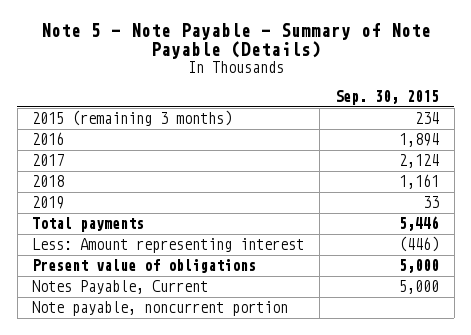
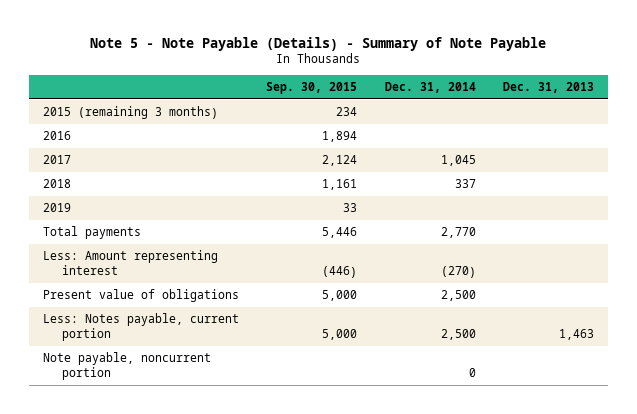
- Note 5 - Note Payable - Summary of Note Payable (Details)
+ Note 5 - Note Payable (Details) - Summary of Note Payable
- | Sep. 30, 2015
+ | Sep. 30, 2015 | Dec. 31, 2014 | Dec. 31, 2013
- Notes Payable, Current | 5,000
+ Less: Notes payable, current portion | 5,000 | 2,500 | 1,463

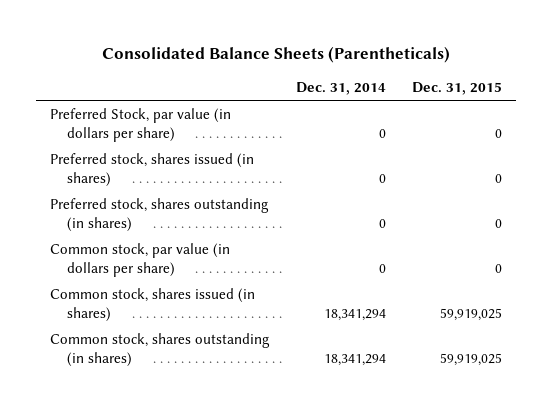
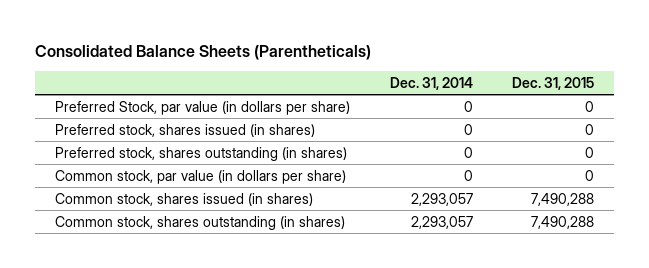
- Common stock, shares issued (in shares) | 18,341,294 | 59,919,025
- Common stock, shares outstanding (in shares) | 18,341,294 | 59,919,025
+ Common stock, shares issued (in shares) | 2,293,057 | 7,490,288
+ Common stock, shares outstanding (in shares) | 2,293,057 | 7,490,288

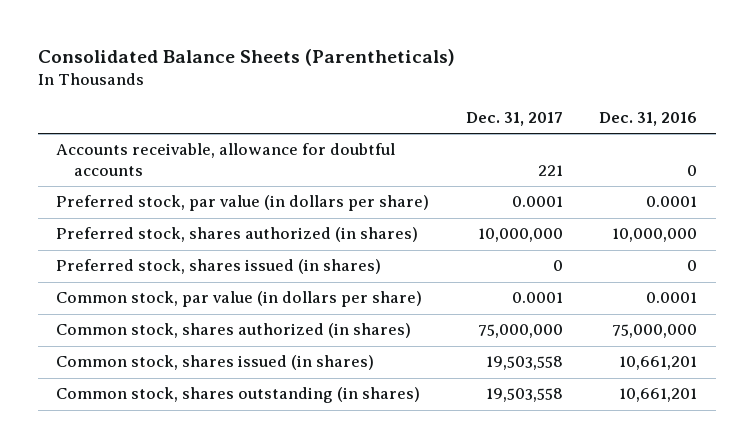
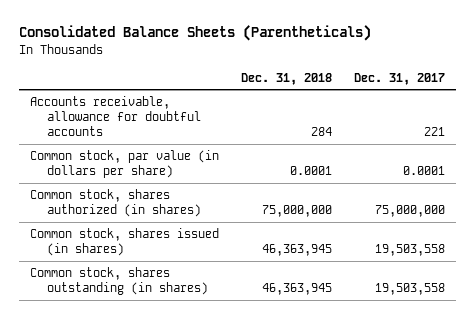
- | Dec. 31, 2017 | Dec. 31, 2016
+ | Dec. 31, 2018 | Dec. 31, 2017
- Preferred stock, par value (in dollars per share) | 0.0001 | 0.0001
- Preferred stock, shares authorized (in shares) | 10,000,000 | 10,000,000
- Preferred stock, shares issued (in shares) | 0 | 0

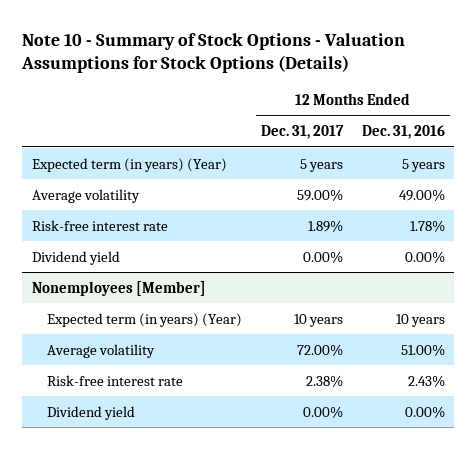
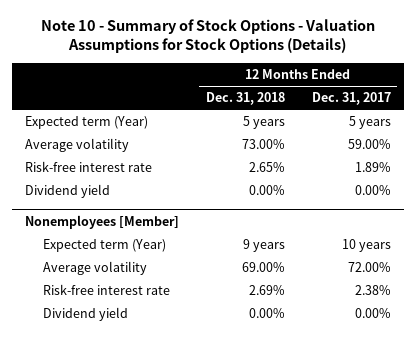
- | 12 Months Ended Dec. 31, 2017 | 12 Months Ended Dec. 31, 2016
+ | 12 Months Ended Dec. 31, 2018 | 12 Months Ended Dec. 31, 2017
- Expected term (in years) (Year) | 5 years | 5 years
+ Expected term (Year) | 5 years | 5 years
@ Nonemployees [Member]
- Expected term (in years) (Year) | 10 years | 10 years
+ Expected term (Year) | 9 years | 10 years

